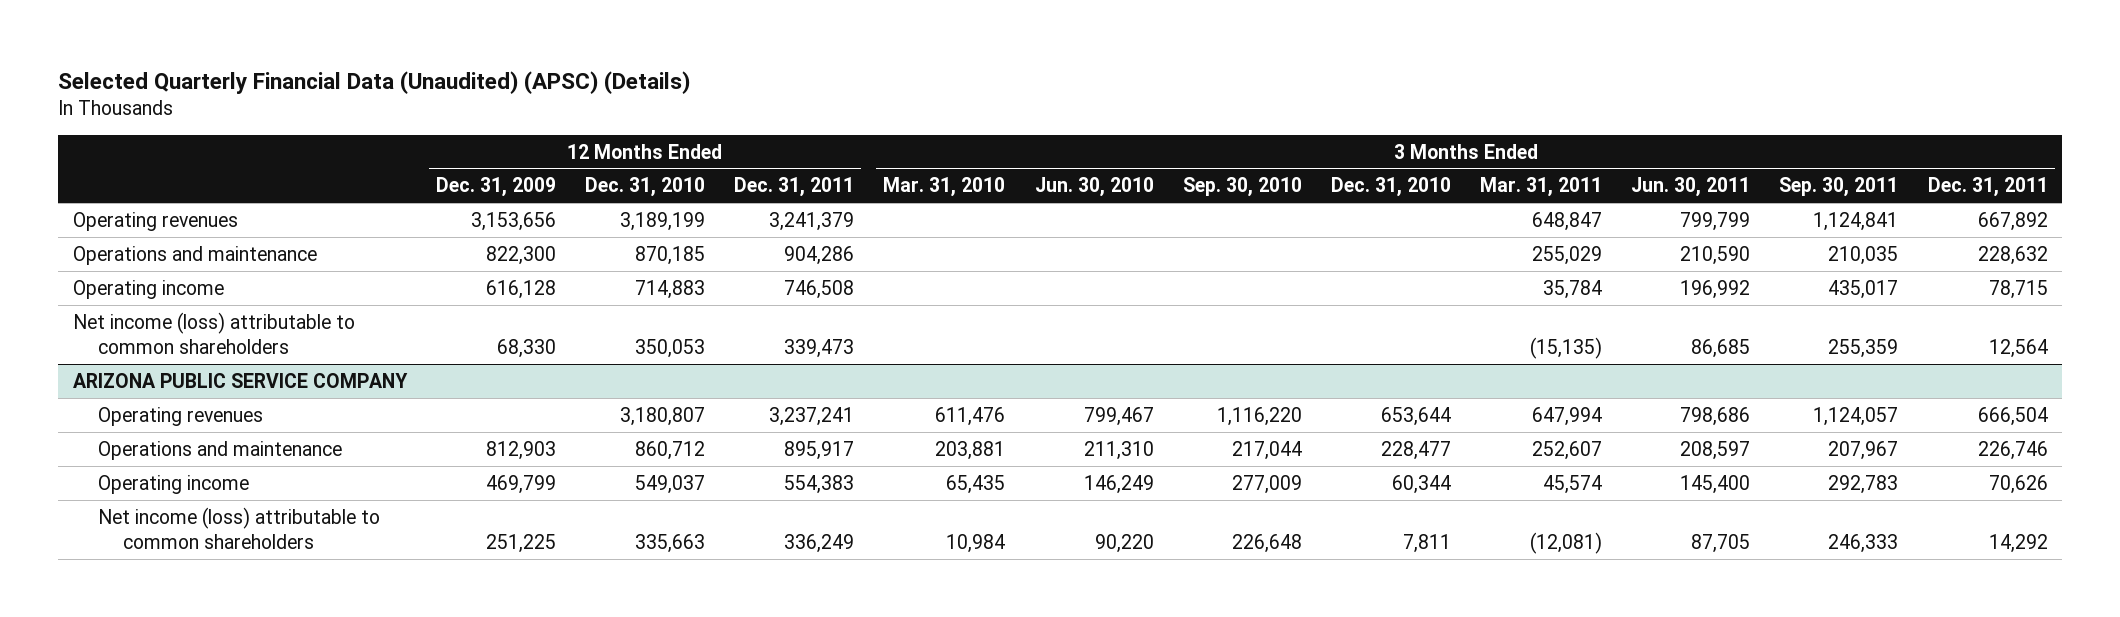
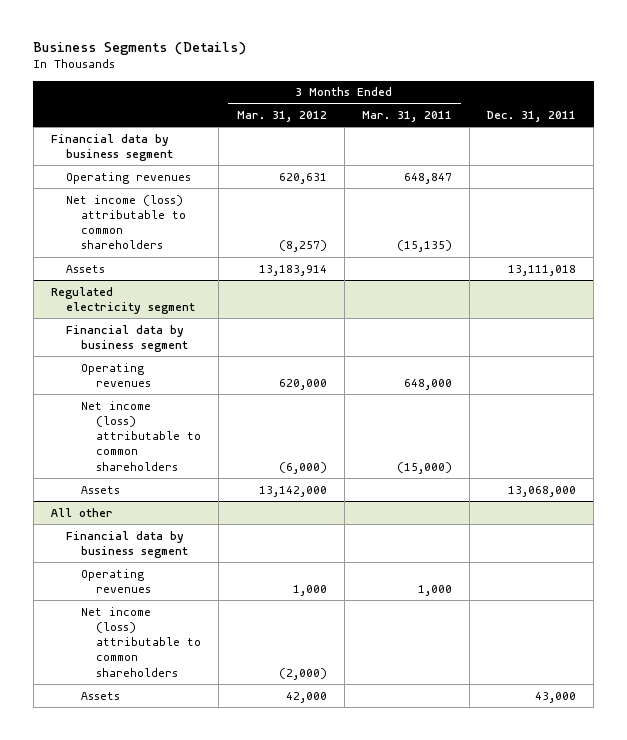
- Selected Quarterly Financial Data (Unaudited) (APSC) (Details)
+ Business Segments (Details)
- | 12 Months Ended Dec. 31, 2009 | 12 Months Ended Dec. 31, 2010 | 12 Months Ended Dec. 31, 2011 | 3 Months Ended Mar. 31, 2010 | 3 Months Ended Jun. 30, 2010 | 3 Months Ended Sep. 30, 2010 | 3 Months Ended Dec. 31, 2010 | 3 Months Ended Mar. 31, 2011 | 3 Months Ended Jun. 30, 2011 | 3 Months Ended Sep. 30, 2011 | 3 Months Ended Dec. 31, 2011
+ | 3 Months Ended Mar. 31, 2012 | 3 Months Ended Mar. 31, 2011 | Dec. 31, 2011
+ Financial data by business segment
- Operations and maintenance | 822,300 | 870,185 | 904,286 | | | | | 255,029 | 210,590 | 210,035 | 228,632
- Operating income | 616,128 | 714,883 | 746,508 | | | | | 35,784 | 196,992 | 435,017 | 78,715
- ARIZONA PUBLIC SERVICE COMPANY
- Operating revenues | | 3,180,807 | 3,237,241 | 611,476 | 799,467 | 1,116,220 | 653,644 | 647,994 | 798,686 | 1,124,057 | 666,504
- Operations and maintenance | 812,903 | 860,712 | 895,917 | 203,881 | 211,310 | 217,044 | 228,477 | 252,607 | 208,597 | 207,967 | 226,746
- Operating income | 469,799 | 549,037 | 554,383 | 65,435 | 146,249 | 277,009 | 60,344 | 45,574 | 145,400 | 292,783 | 70,626
- Net income (loss) attributable to common shareholders | 251,225 | 335,663 | 336,249 | 10,984 | 90,220 | 226,648 | 7,811 | (12,081) | 87,705 | 246,333 | 14,292
+ Assets | 13,183,914 | | 13,111,018
+ Regulated electricity segment
+ Financial data by business segment
+ Operating revenues | 620,000 | 648,000 |
+ Net income (loss) attributable to common shareholders | (6,000) | (15,000) |
+ Assets | 13,142,000 | | 13,068,000
+ All other
+ Financial data by business segment
+ Operating revenues | 1,000 | 1,000 |
+ Net income (loss) attributable to common shareholders | (2,000) | |
+ Assets | 42,000 | | 43,000

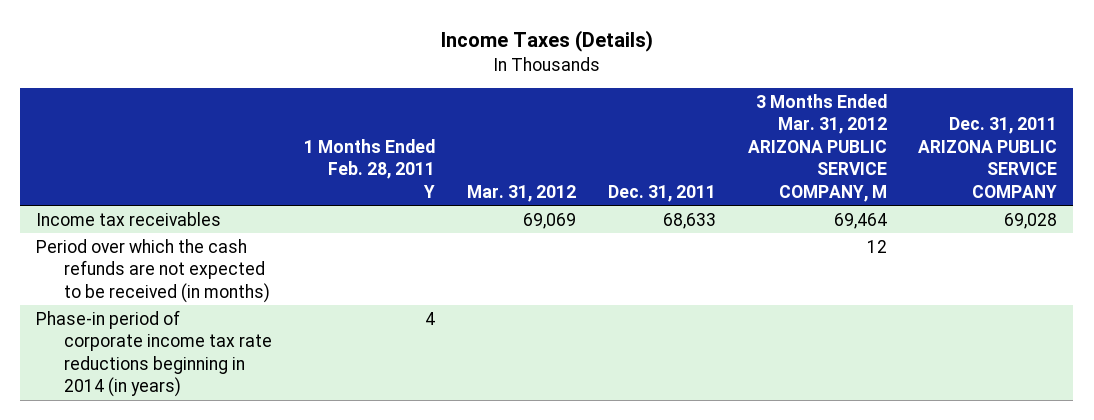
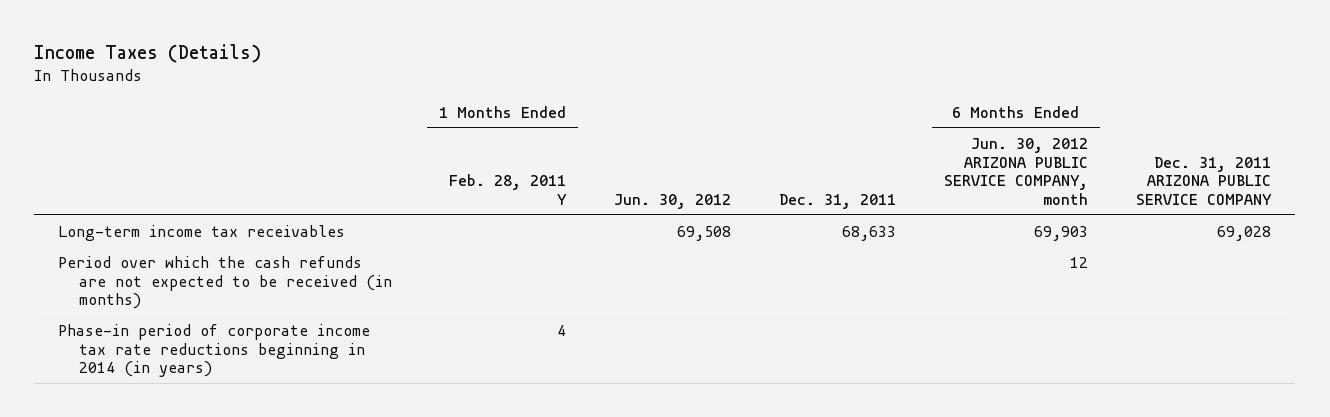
- | 1 Months Ended Feb. 28, 2011 Y | Mar. 31, 2012 | Dec. 31, 2011 | 3 Months Ended Mar. 31, 2012 ARIZONA PUBLIC SERVICE COMPANY, M | Dec. 31, 2011 ARIZONA PUBLIC SERVICE COMPANY
+ | 1 Months Ended Feb. 28, 2011 Y | Jun. 30, 2012 | Dec. 31, 2011 | 6 Months Ended Jun. 30, 2012 ARIZONA PUBLIC SERVICE COMPANY, month | Dec. 31, 2011 ARIZONA PUBLIC SERVICE COMPANY
- Income tax receivables | | 69,069 | 68,633 | 69,464 | 69,028
+ Long-term income tax receivables | | 69,508 | 68,633 | 69,903 | 69,028

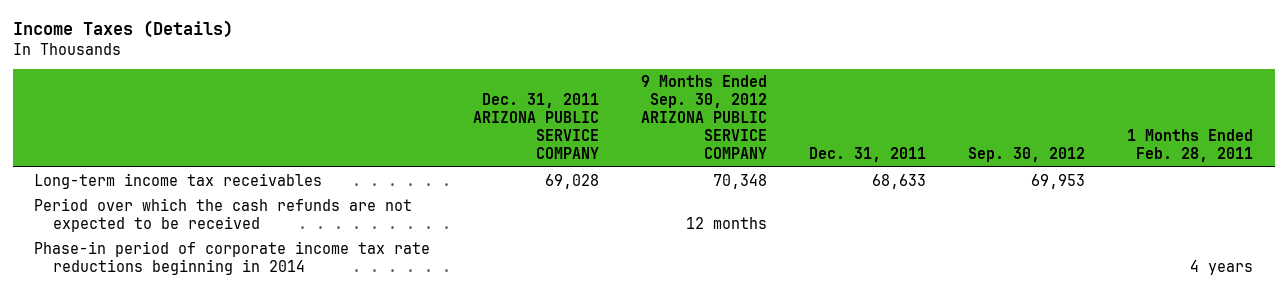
- | 1 Months Ended Feb. 28, 2011 Y | Jun. 30, 2012 | Dec. 31, 2011 | 6 Months Ended Jun. 30, 2012 ARIZONA PUBLIC SERVICE COMPANY, month | Dec. 31, 2011 ARIZONA PUBLIC SERVICE COMPANY
+ | Dec. 31, 2011 ARIZONA PUBLIC SERVICE COMPANY | 9 Months Ended Sep. 30, 2012 ARIZONA PUBLIC SERVICE COMPANY | Dec. 31, 2011 | Sep. 30, 2012 | 1 Months Ended Feb. 28, 2011
- Period over which the cash refunds are not expected to be received (in months) | | | | 12 |
- Phase-in period of corporate income tax rate reductions beginning in 2014 (in years) | 4 | | | |
+ Period over which the cash refunds are not expected to be received | | 12 months | | |
+ Phase-in period of corporate income tax rate reductions beginning in 2014 | | | | | 4 years

